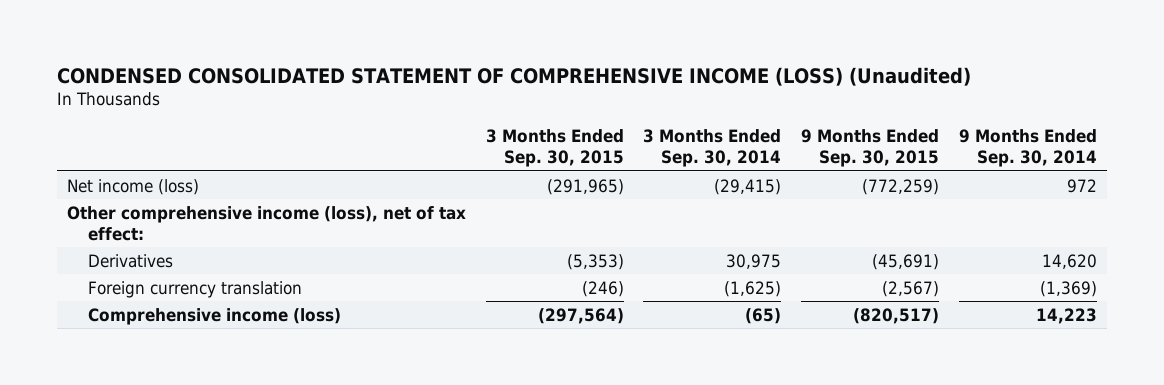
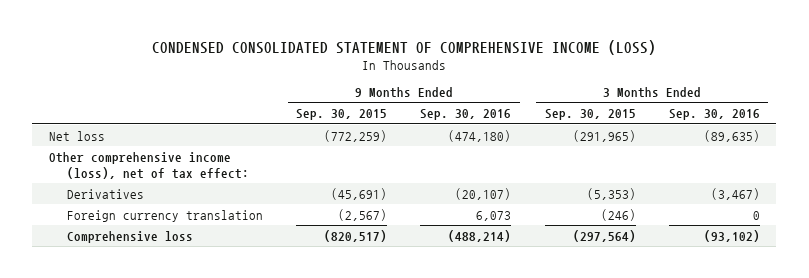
- CONDENSED CONSOLIDATED STATEMENT OF COMPREHENSIVE INCOME (LOSS) (Unaudited)
+ CONDENSED CONSOLIDATED STATEMENT OF COMPREHENSIVE INCOME (LOSS)
- | 3 Months Ended Sep. 30, 2015 | 3 Months Ended Sep. 30, 2014 | 9 Months Ended Sep. 30, 2015 | 9 Months Ended Sep. 30, 2014
+ | 9 Months Ended Sep. 30, 2015 | 9 Months Ended Sep. 30, 2016 | 3 Months Ended Sep. 30, 2015 | 3 Months Ended Sep. 30, 2016
- Net income (loss) | (291,965) | (29,415) | (772,259) | 972
+ Net loss | (772,259) | (474,180) | (291,965) | (89,635)
- Comprehensive income (loss) | (297,564) | (65) | (820,517) | 14,223
+ Comprehensive loss | (820,517) | (488,214) | (297,564) | (93,102)

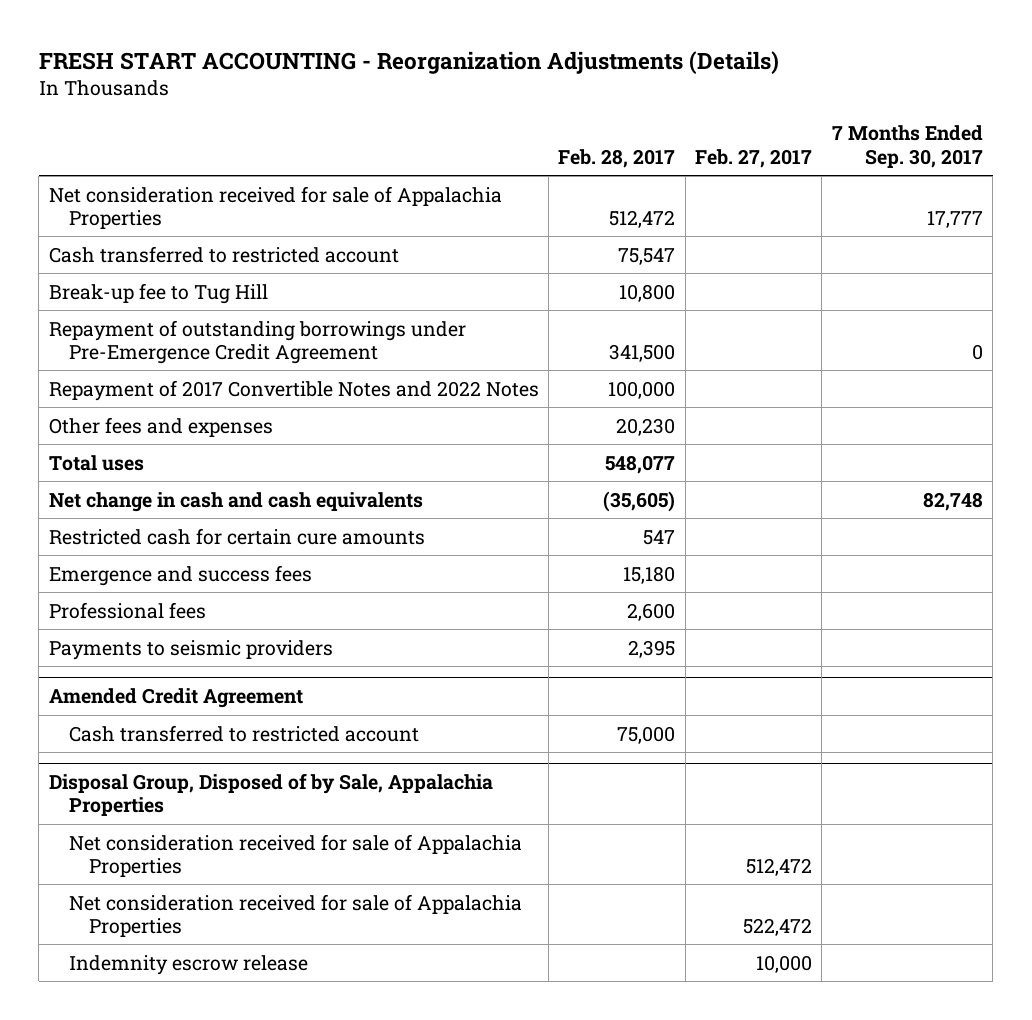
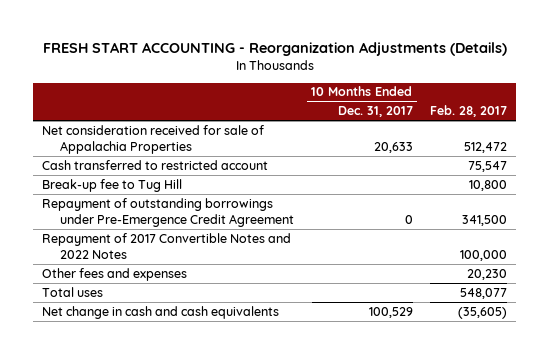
- | Feb. 28, 2017 | Feb. 27, 2017 | 7 Months Ended Sep. 30, 2017
+ | 10 Months Ended Dec. 31, 2017 | Feb. 28, 2017
- Restricted cash for certain cure amounts | 547 | |
- Emergence and success fees | 15,180 | |
- Professional fees | 2,600 | |
- Payments to seismic providers | 2,395 | |
- Amended Credit Agreement
- Cash transferred to restricted account | 75,000 | |
- Disposal Group, Disposed of by Sale, Appalachia Properties
- Net consideration received for sale of Appalachia Properties | | 512,472 |
- Net consideration received for sale of Appalachia Properties | | 522,472 |
- Indemnity escrow release | | 10,000 |

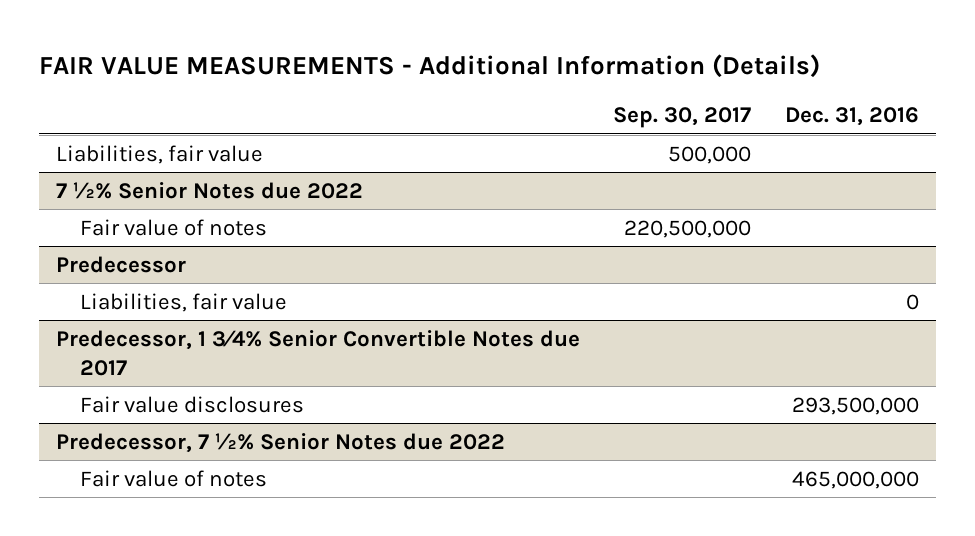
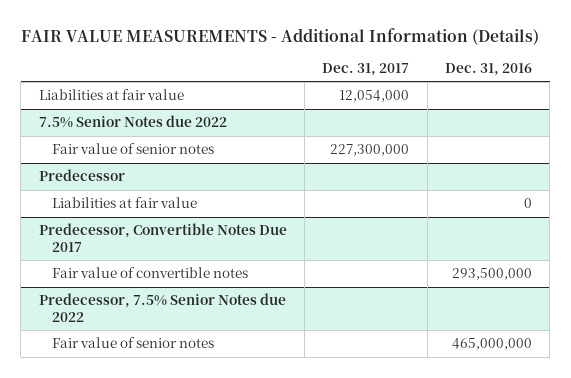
- | Sep. 30, 2017 | Dec. 31, 2016
+ | Dec. 31, 2017 | Dec. 31, 2016
- Liabilities, fair value | 500,000 |
- 7 ½% Senior Notes due 2022
- Fair value of notes | 220,500,000 |
+ Liabilities at fair value | 12,054,000 |
+ 7.5% Senior Notes due 2022
+ Fair value of senior notes | 227,300,000 |
@ Predecessor
- Liabilities, fair value | | 0
- Predecessor, 1 3⁄4% Senior Convertible Notes due 2017
- Fair value disclosures | | 293,500,000
- Predecessor, 7 ½% Senior Notes due 2022
- Fair value of notes | | 465,000,000
@ Predecessor
+ Liabilities at fair value | | 0
+ Predecessor, Convertible Notes Due 2017
+ Fair value of convertible notes | | 293,500,000
+ Predecessor, 7.5% Senior Notes due 2022
+ Fair value of senior notes | | 465,000,000

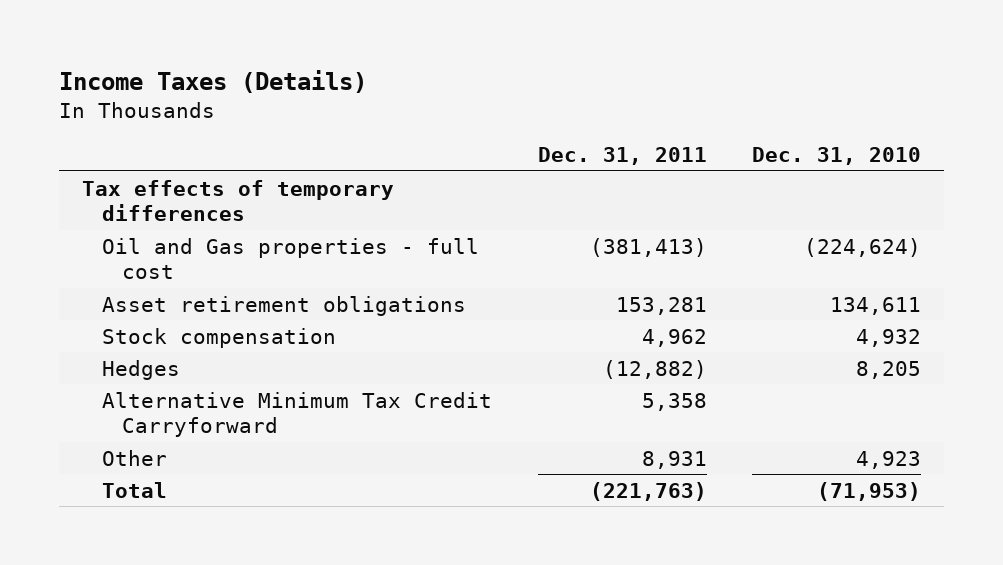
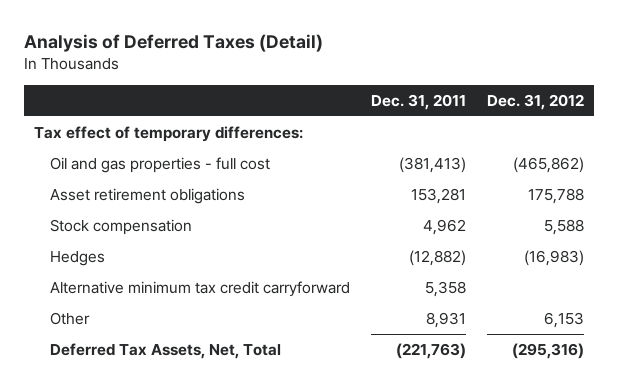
- Income Taxes (Details)
+ Analysis of Deferred Taxes (Detail)
- | Dec. 31, 2011 | Dec. 31, 2010
+ | Dec. 31, 2011 | Dec. 31, 2012
- Tax effects of temporary differences
- Oil and Gas properties - full cost | (381,413) | (224,624)
+ Tax effect of temporary differences:
+ Oil and gas properties - full cost | (381,413) | (465,862)
- Alternative Minimum Tax Credit Carryforward | 5,358 |
+ Alternative minimum tax credit carryforward | 5,358 |
- Total | (221,763) | (71,953)
+ Deferred Tax Assets, Net, Total | (221,763) | (295,316)

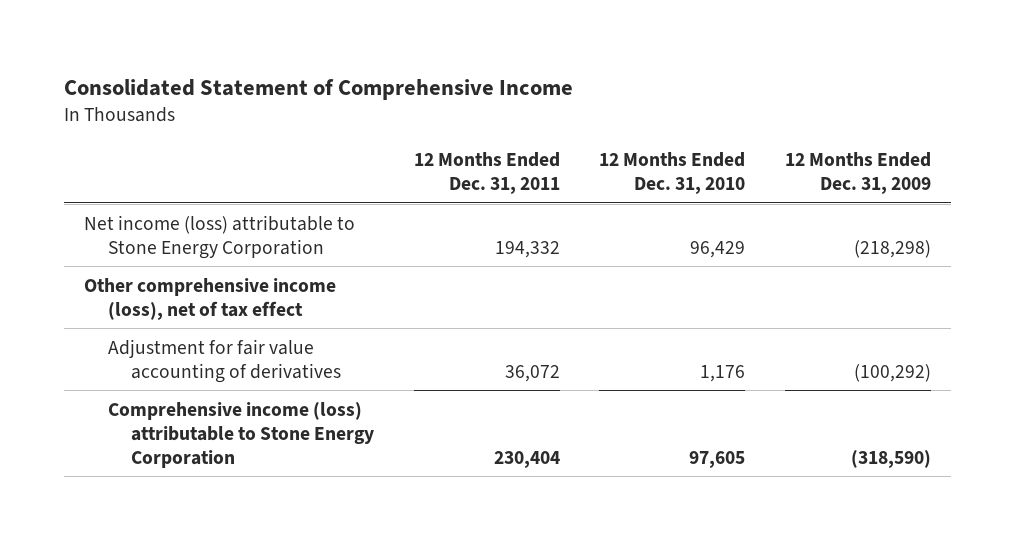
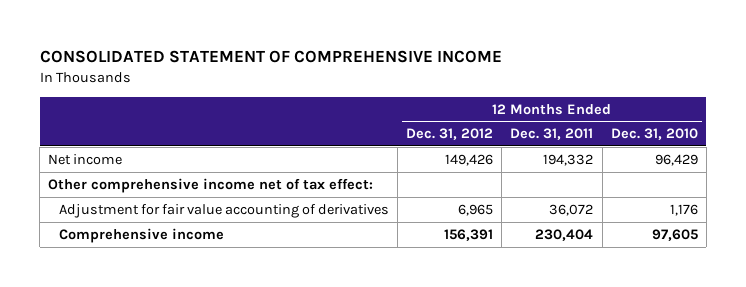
- Consolidated Statement of Comprehensive Income
+ CONSOLIDATED STATEMENT OF COMPREHENSIVE INCOME
- | 12 Months Ended Dec. 31, 2011 | 12 Months Ended Dec. 31, 2010 | 12 Months Ended Dec. 31, 2009
+ | 12 Months Ended Dec. 31, 2012 | 12 Months Ended Dec. 31, 2011 | 12 Months Ended Dec. 31, 2010
- Net income (loss) attributable to Stone Energy Corporation | 194,332 | 96,429 | (218,298)
- Other comprehensive income (loss), net of tax effect
+ Net income | 149,426 | 194,332 | 96,429
+ Other comprehensive income net of tax effect:
- Comprehensive income (loss) attributable to Stone Energy Corporation | 230,404 | 97,605 | (318,590)
+ Comprehensive income | 156,391 | 230,404 | 97,605

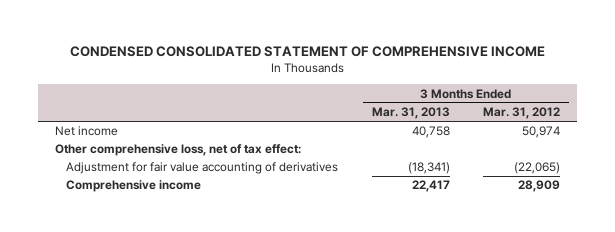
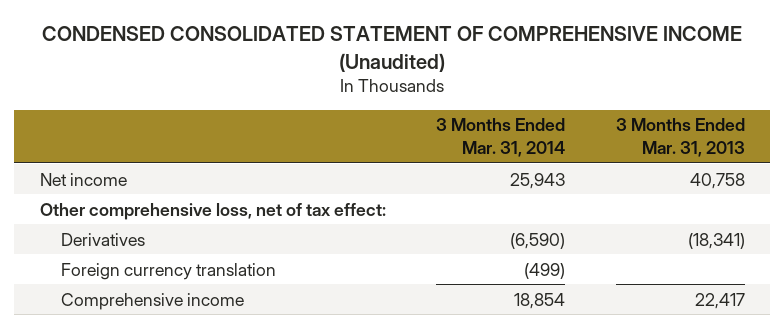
- CONDENSED CONSOLIDATED STATEMENT OF COMPREHENSIVE INCOME
+ CONDENSED CONSOLIDATED STATEMENT OF COMPREHENSIVE INCOME (Unaudited)
- | 3 Months Ended Mar. 31, 2013 | 3 Months Ended Mar. 31, 2012
+ | 3 Months Ended Mar. 31, 2014 | 3 Months Ended Mar. 31, 2013
- Adjustment for fair value accounting of derivatives | (18,341) | (22,065)
+ Derivatives | (6,590) | (18,341)
+ Foreign currency translation | (499) |

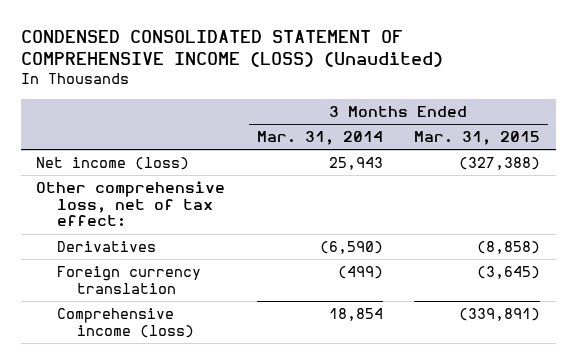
- CONDENSED CONSOLIDATED STATEMENT OF COMPREHENSIVE INCOME (Unaudited)
+ CONDENSED CONSOLIDATED STATEMENT OF COMPREHENSIVE INCOME (LOSS) (Unaudited)
- | 3 Months Ended Mar. 31, 2014 | 3 Months Ended Mar. 31, 2013
+ | 3 Months Ended Mar. 31, 2014 | 3 Months Ended Mar. 31, 2015
- Net income | 25,943 | 40,758
+ Net income (loss) | 25,943 | (327,388)
- Comprehensive income | 18,854 | 22,417
+ Comprehensive income (loss) | 18,854 | (339,891)

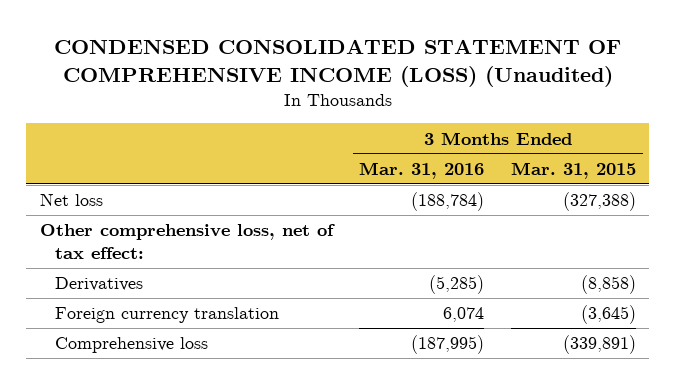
- | 3 Months Ended Mar. 31, 2014 | 3 Months Ended Mar. 31, 2015
+ | 3 Months Ended Mar. 31, 2016 | 3 Months Ended Mar. 31, 2015
- Net income (loss) | 25,943 | (327,388)
+ Net loss | (188,784) | (327,388)
- Comprehensive income (loss) | 18,854 | (339,891)
+ Comprehensive loss | (187,995) | (339,891)

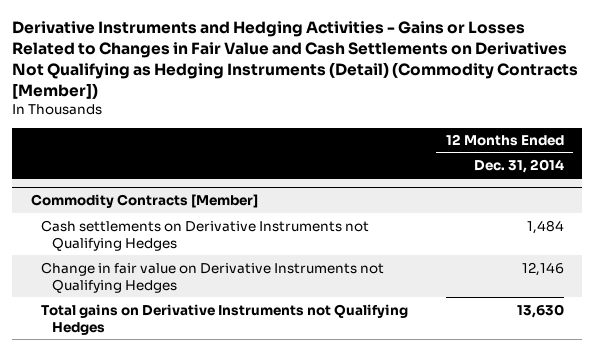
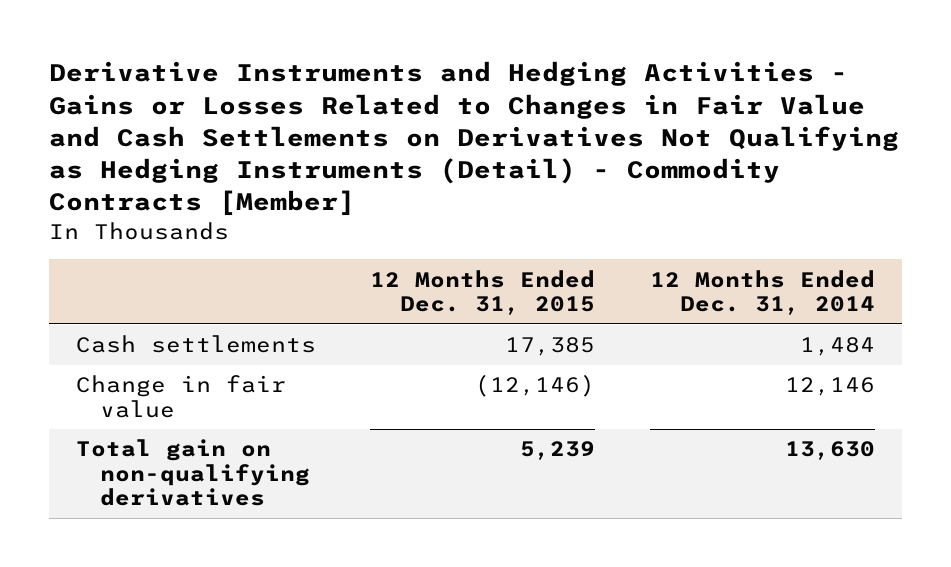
- Derivative Instruments and Hedging Activities - Gains or Losses Related to Changes in Fair Value and Cash Settlements on Derivatives Not Qualifying as Hedging Instruments (Detail) (Commodity Contracts [Member])
+ Derivative Instruments and Hedging Activities - Gains or Losses Related to Changes in Fair Value and Cash Settlements on Derivatives Not Qualifying as Hedging Instruments (Detail) - Commodity Contracts [Member]
- | 12 Months Ended Dec. 31, 2014
+ | 12 Months Ended Dec. 31, 2015 | 12 Months Ended Dec. 31, 2014
- Commodity Contracts [Member]
- Cash settlements on Derivative Instruments not Qualifying Hedges | 1,484
- Change in fair value on Derivative Instruments not Qualifying Hedges | 12,146
- Total gains on Derivative Instruments not Qualifying Hedges | 13,630
+ Cash settlements | 17,385 | 1,484
+ Change in fair value | (12,146) | 12,146
+ Total gain on non-qualifying derivatives | 5,239 | 13,630

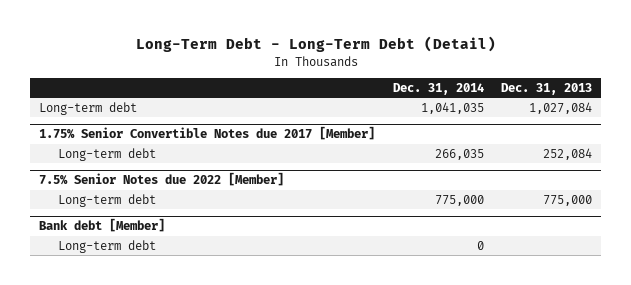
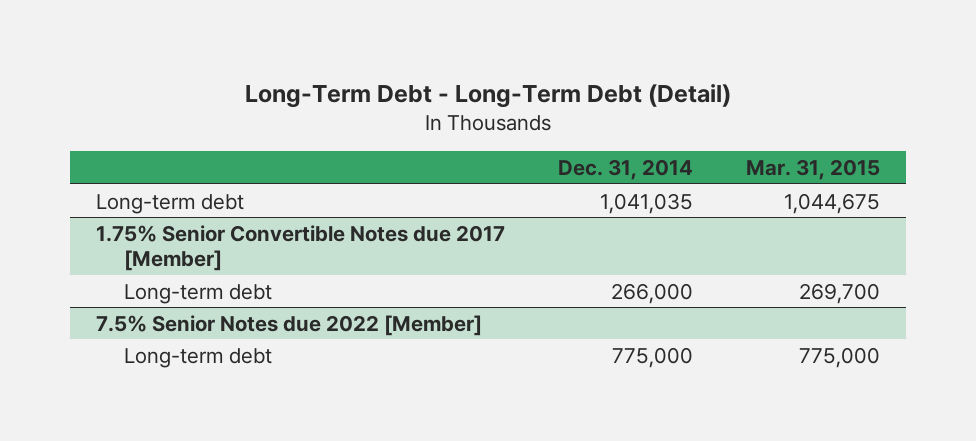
- | Dec. 31, 2014 | Dec. 31, 2013
+ | Dec. 31, 2014 | Mar. 31, 2015
@ 1.75% Senior Convertible Notes due 2017 [Member]
- Long-term debt | 266,035 | 252,084
+ Long-term debt | 266,000 | 269,700
- Bank debt [Member]
- Long-term debt | 0 |

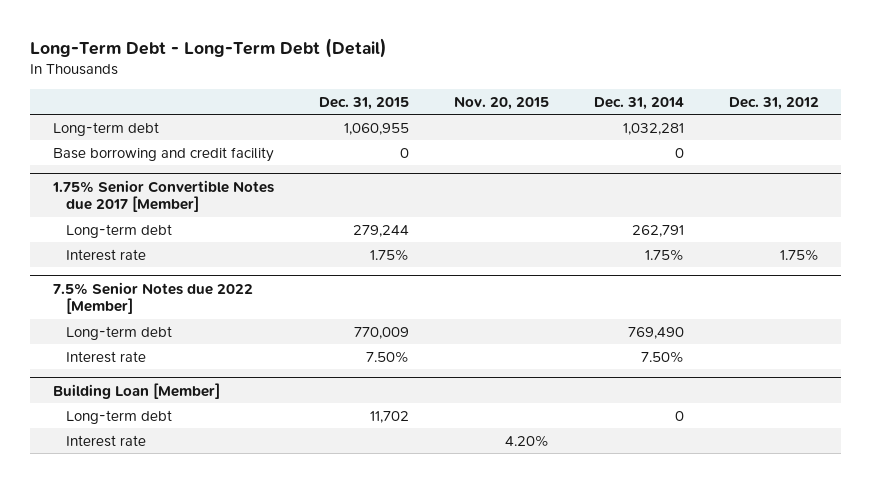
- | Dec. 31, 2014 | Mar. 31, 2015
+ | Dec. 31, 2015 | Nov. 20, 2015 | Dec. 31, 2014 | Dec. 31, 2012
- Long-term debt | 1,041,035 | 1,044,675
+ Long-term debt | 1,060,955 | | 1,032,281 |
+ Base borrowing and credit facility | 0 | | 0 |
@ 1.75% Senior Convertible Notes due 2017 [Member]
- Long-term debt | 266,000 | 269,700
+ Long-term debt | 279,244 | | 262,791 |
+ Interest rate | 1.75% | | 1.75% | 1.75%
@ 7.5% Senior Notes due 2022 [Member]
- Long-term debt | 775,000 | 775,000
+ Long-term debt | 770,009 | | 769,490 |
+ Interest rate | 7.50% | | 7.50% |
+ Building Loan [Member]
+ Long-term debt | 11,702 | | 0 |
+ Interest rate | | 4.20% | |

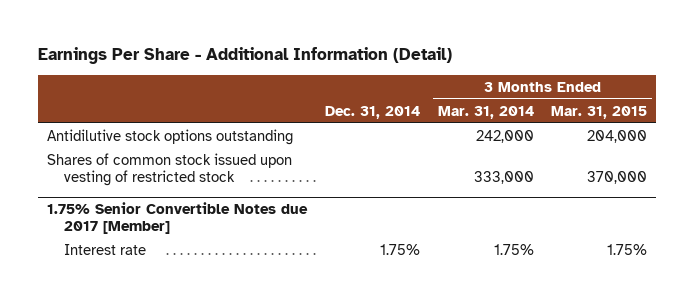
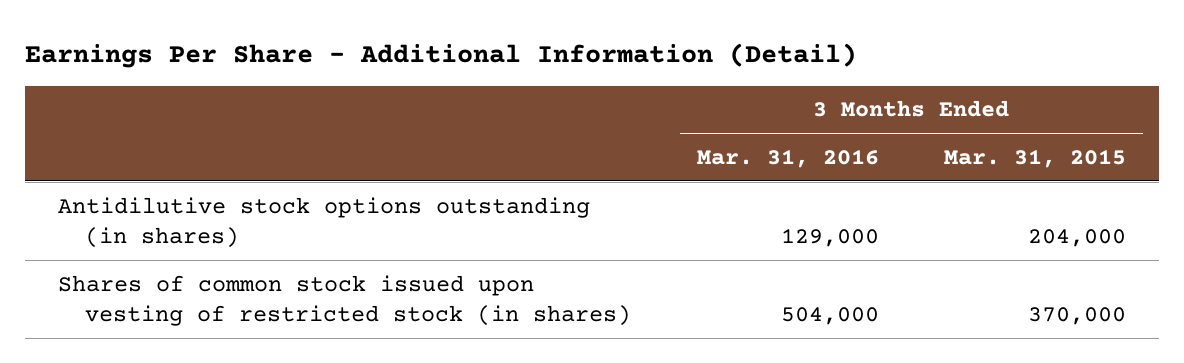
- | Dec. 31, 2014 | 3 Months Ended Mar. 31, 2014 | 3 Months Ended Mar. 31, 2015
+ | 3 Months Ended Mar. 31, 2016 | 3 Months Ended Mar. 31, 2015
- Antidilutive stock options outstanding | | 242,000 | 204,000
- Shares of common stock issued upon vesting of restricted stock | | 333,000 | 370,000
- 1.75% Senior Convertible Notes due 2017 [Member]
- Interest rate | 1.75% | 1.75% | 1.75%
+ Antidilutive stock options outstanding (in shares) | 129,000 | 204,000
+ Shares of common stock issued upon vesting of restricted stock (in shares) | 504,000 | 370,000

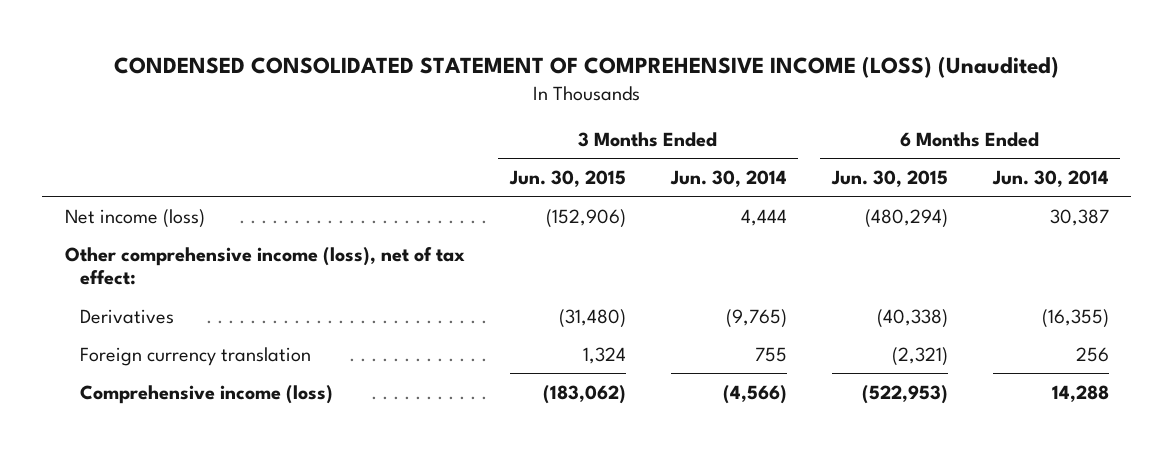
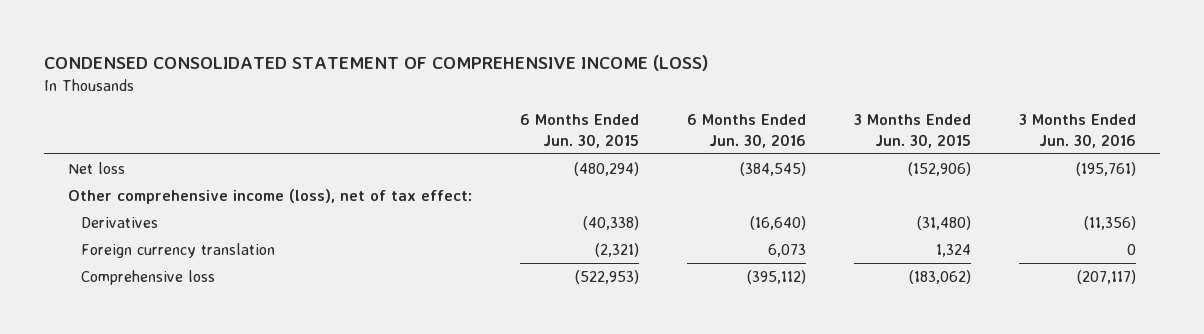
- CONDENSED CONSOLIDATED STATEMENT OF COMPREHENSIVE INCOME (LOSS) (Unaudited)
+ CONDENSED CONSOLIDATED STATEMENT OF COMPREHENSIVE INCOME (LOSS)
- | 3 Months Ended Jun. 30, 2015 | 3 Months Ended Jun. 30, 2014 | 6 Months Ended Jun. 30, 2015 | 6 Months Ended Jun. 30, 2014
+ | 6 Months Ended Jun. 30, 2015 | 6 Months Ended Jun. 30, 2016 | 3 Months Ended Jun. 30, 2015 | 3 Months Ended Jun. 30, 2016
- Net income (loss) | (152,906) | 4,444 | (480,294) | 30,387
+ Net loss | (480,294) | (384,545) | (152,906) | (195,761)
- Comprehensive income (loss) | (183,062) | (4,566) | (522,953) | 14,288
+ Comprehensive loss | (522,953) | (395,112) | (183,062) | (207,117)

